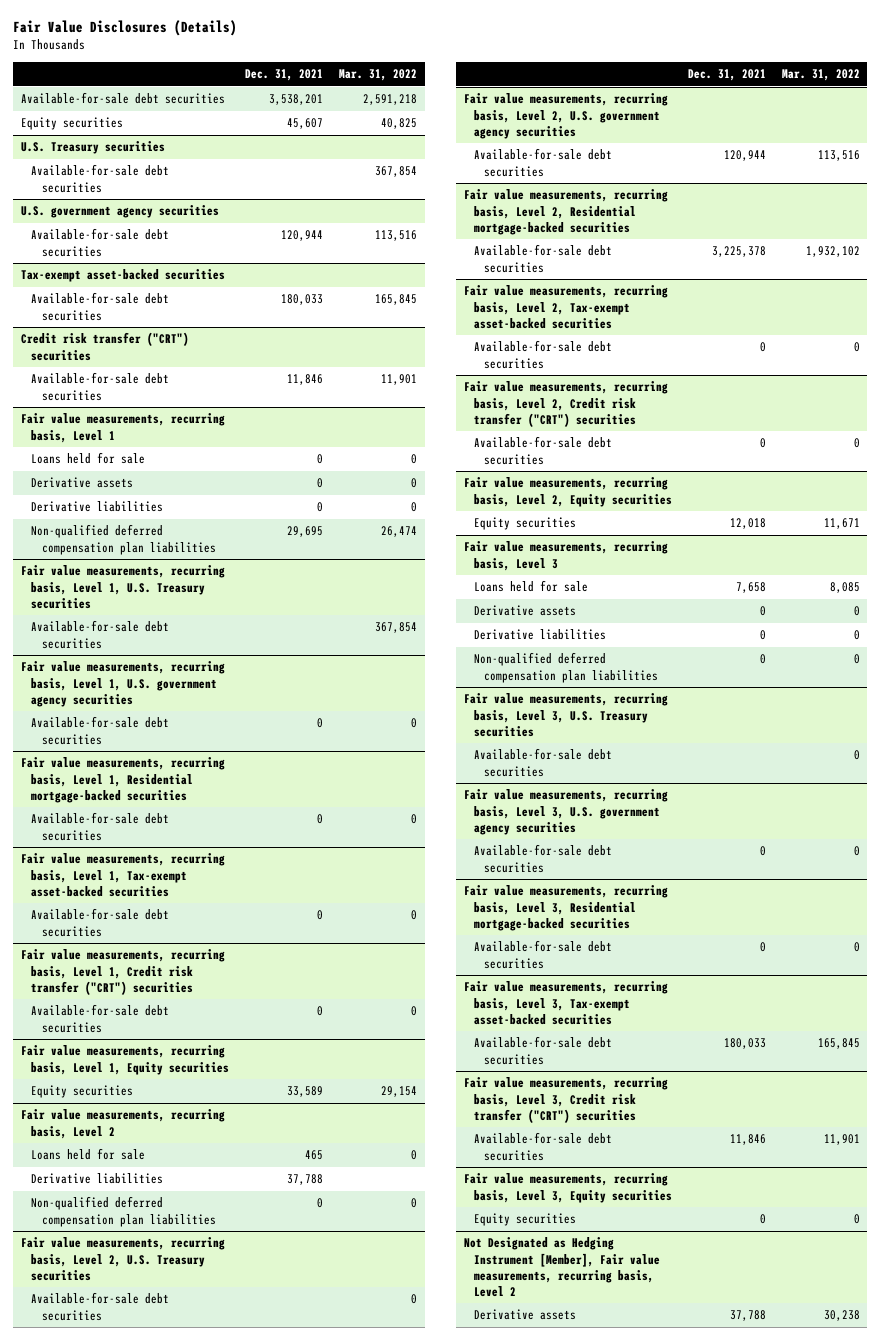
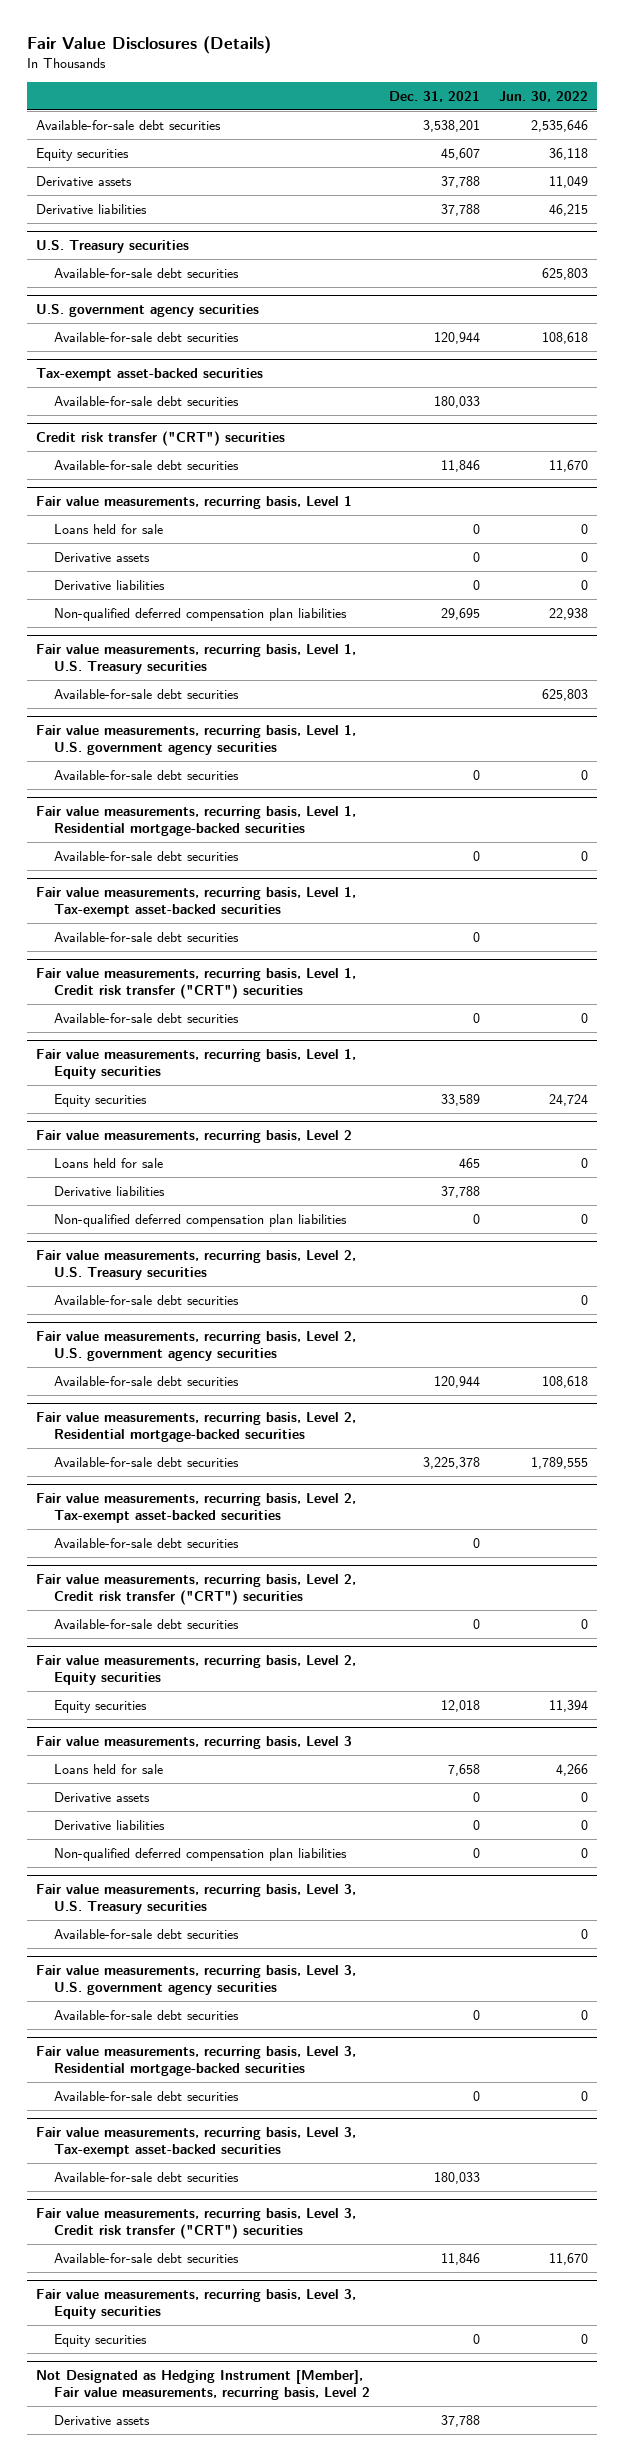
- | Dec. 31, 2021 | Mar. 31, 2022
+ | Dec. 31, 2021 | Jun. 30, 2022
+ Derivative assets | 37,788 | 11,049
+ Derivative liabilities | 37,788 | 46,215

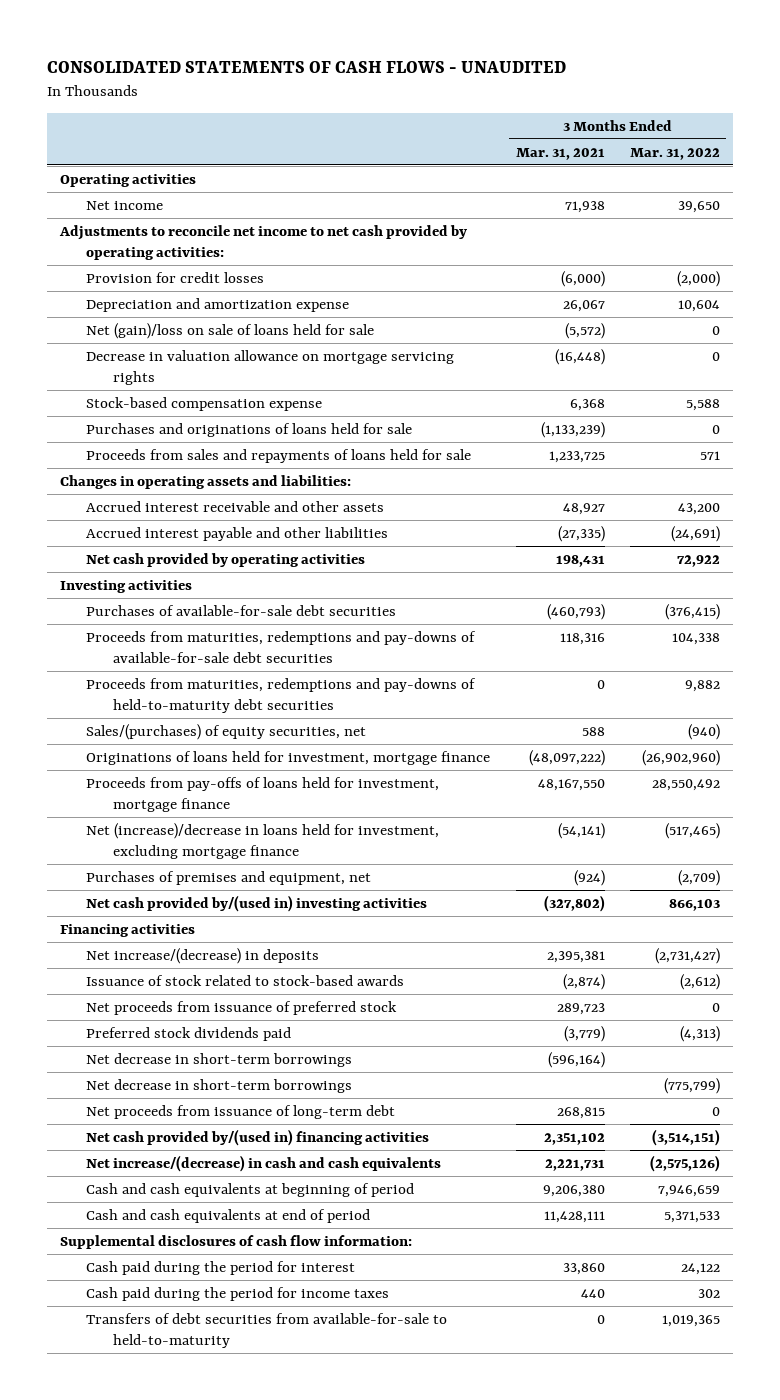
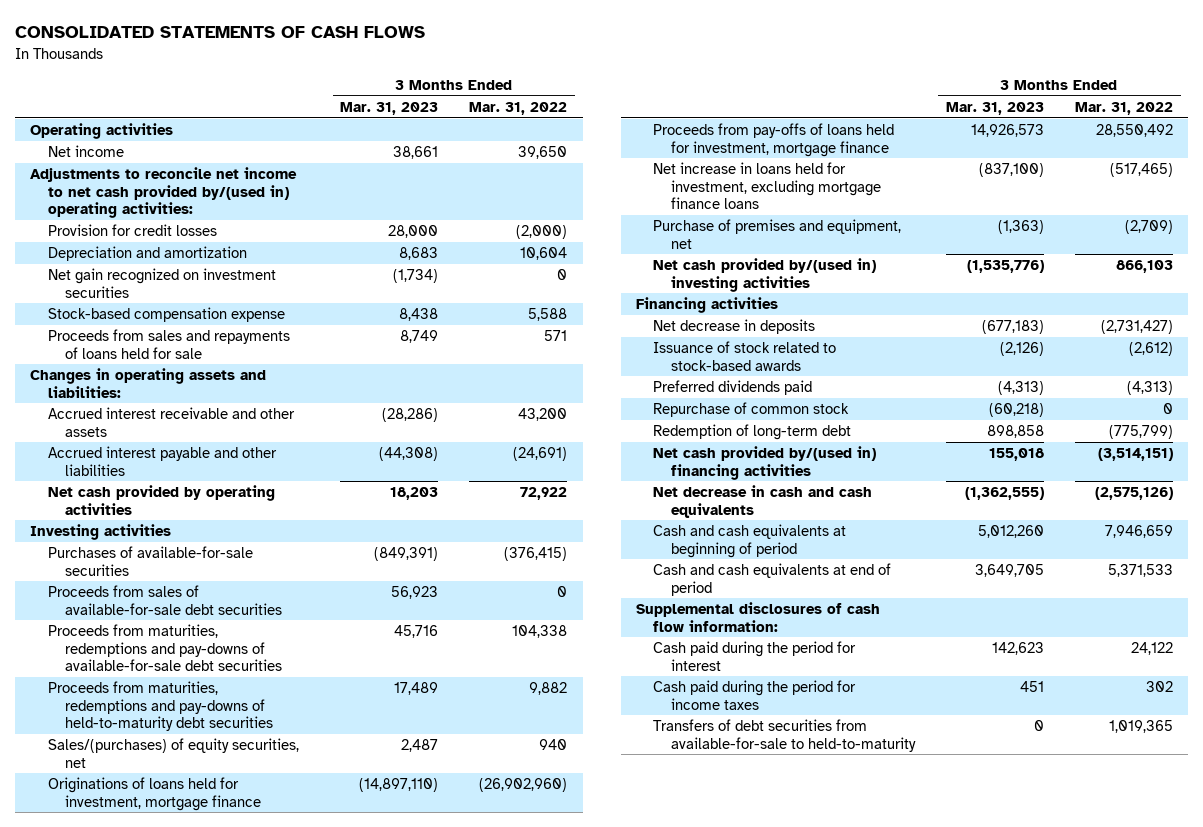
- CONSOLIDATED STATEMENTS OF CASH FLOWS - UNAUDITED
+ CONSOLIDATED STATEMENTS OF CASH FLOWS
- | 3 Months Ended Mar. 31, 2021 | 3 Months Ended Mar. 31, 2022
+ | 3 Months Ended Mar. 31, 2023 | 3 Months Ended Mar. 31, 2022
- Adjustments to reconcile net income to net cash provided by operating activities:
+ Adjustments to reconcile net income to net cash provided by/(used in) operating activities:
- Depreciation and amortization expense | 26,067 | 10,604
- Net (gain)/loss on sale of loans held for sale | (5,572) | 0
- Decrease in valuation allowance on mortgage servicing rights | (16,448) | 0
+ Depreciation and amortization | 8,683 | 10,604
+ Net gain recognized on investment securities | (1,734) | 0
- Purchases and originations of loans held for sale | (1,133,239) | 0
- Purchases of available-for-sale debt securities | (460,793) | (376,415)
+ Purchases of available-for-sale securities | (849,391) | (376,415)
+ Proceeds from sales of available-for-sale debt securities | 56,923 | 0
- Sales/(purchases) of equity securities, net | 588 | (940)
+ Sales/(purchases) of equity securities, net | 2,487 | 940
- Net (increase)/decrease in loans held for investment, excluding mortgage finance | (54,141) | (517,465)
- Purchases of premises and equipment, net | (924) | (2,709)
+ Net increase in loans held for investment, excluding mortgage finance loans | (837,100) | (517,465)
+ Purchase of premises and equipment, net | (1,363) | (2,709)
- Net increase/(decrease) in deposits | 2,395,381 | (2,731,427)
+ Net decrease in deposits | (677,183) | (2,731,427)
- Net proceeds from issuance of preferred stock | 289,723 | 0
- Preferred stock dividends paid | (3,779) | (4,313)
- Net decrease in short-term borrowings | (596,164) |
- Net decrease in short-term borrowings | | (775,799)
- Net proceeds from issuance of long-term debt | 268,815 | 0
+ Preferred dividends paid | (4,313) | (4,313)
+ Repurchase of common stock | (60,218) | 0
+ Redemption of long-term debt | 898,858 | (775,799)
- Net increase/(decrease) in cash and cash equivalents | 2,221,731 | (2,575,126)
+ Net decrease in cash and cash equivalents | (1,362,555) | (2,575,126)

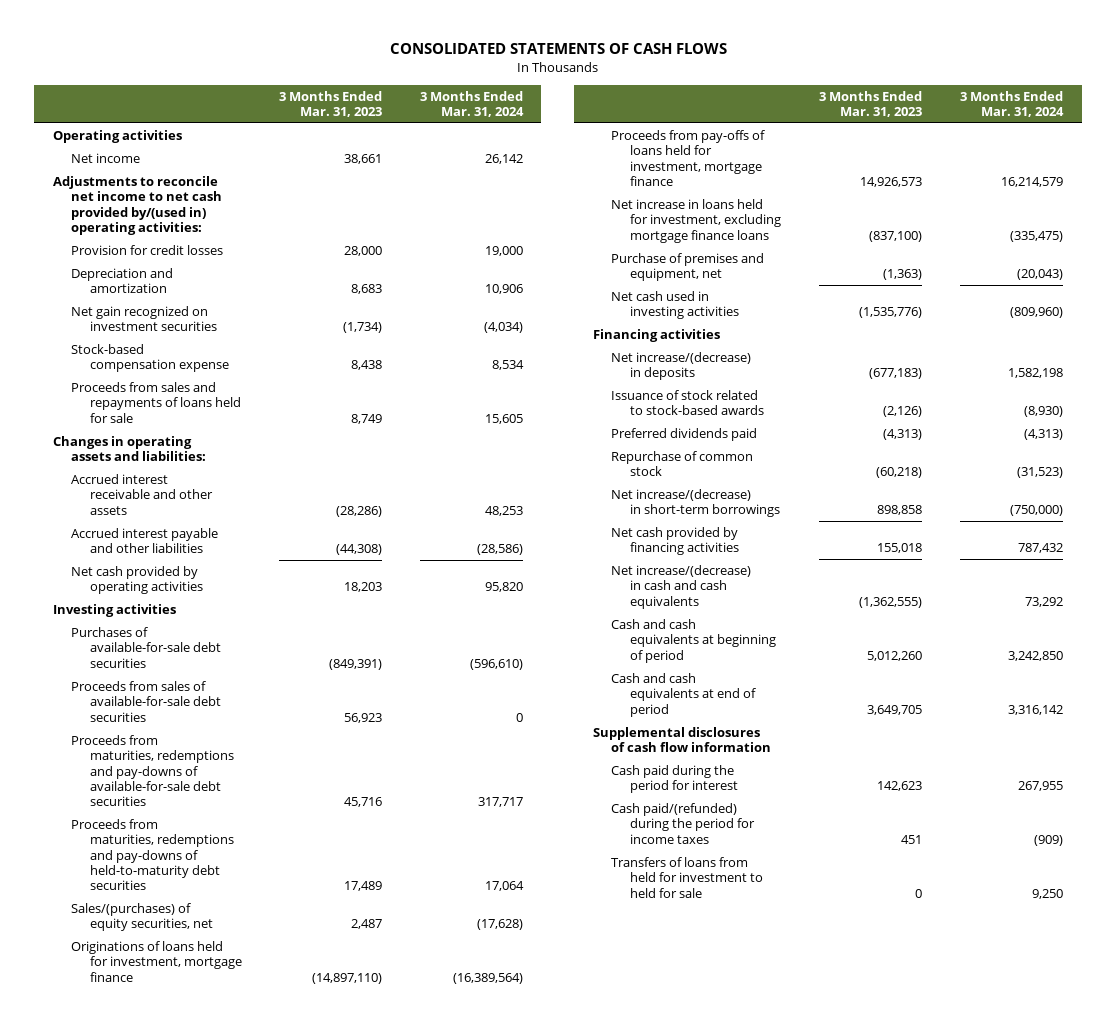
- | 3 Months Ended Mar. 31, 2023 | 3 Months Ended Mar. 31, 2022
+ | 3 Months Ended Mar. 31, 2023 | 3 Months Ended Mar. 31, 2024
- Purchases of available-for-sale securities | (849,391) | (376,415)
+ Purchases of available-for-sale debt securities | (849,391) | (596,610)
- Net cash provided by/(used in) investing activities | (1,535,776) | 866,103
+ Net cash used in investing activities | (1,535,776) | (809,960)
- Net decrease in deposits | (677,183) | (2,731,427)
+ Net increase/(decrease) in deposits | (677,183) | 1,582,198
- Redemption of long-term debt | 898,858 | (775,799)
- Net cash provided by/(used in) financing activities | 155,018 | (3,514,151)
- Net decrease in cash and cash equivalents | (1,362,555) | (2,575,126)
+ Net increase/(decrease) in short-term borrowings | 898,858 | (750,000)
+ Net cash provided by financing activities | 155,018 | 787,432
+ Net increase/(decrease) in cash and cash equivalents | (1,362,555) | 73,292
- Supplemental disclosures of cash flow information:
+ Supplemental disclosures of cash flow information
- Cash paid during the period for income taxes | 451 | 302
- Transfers of debt securities from available-for-sale to held-to-maturity | 0 | 1,019,365
+ Cash paid/(refunded) during the period for income taxes | 451 | (909)
+ Transfers of loans from held for investment to held for sale | 0 | 9,250

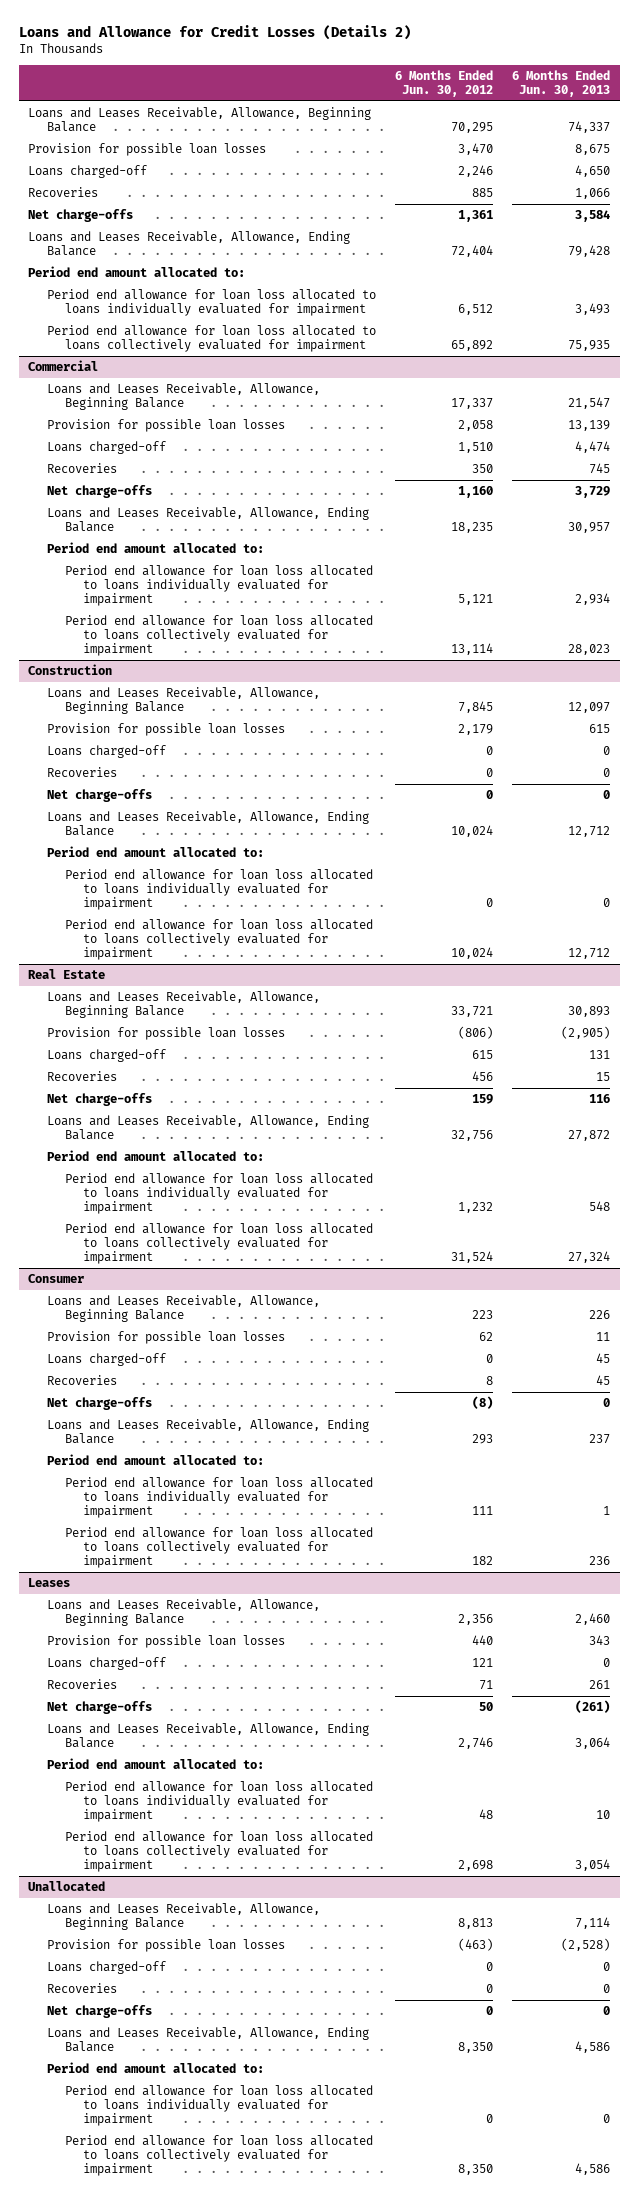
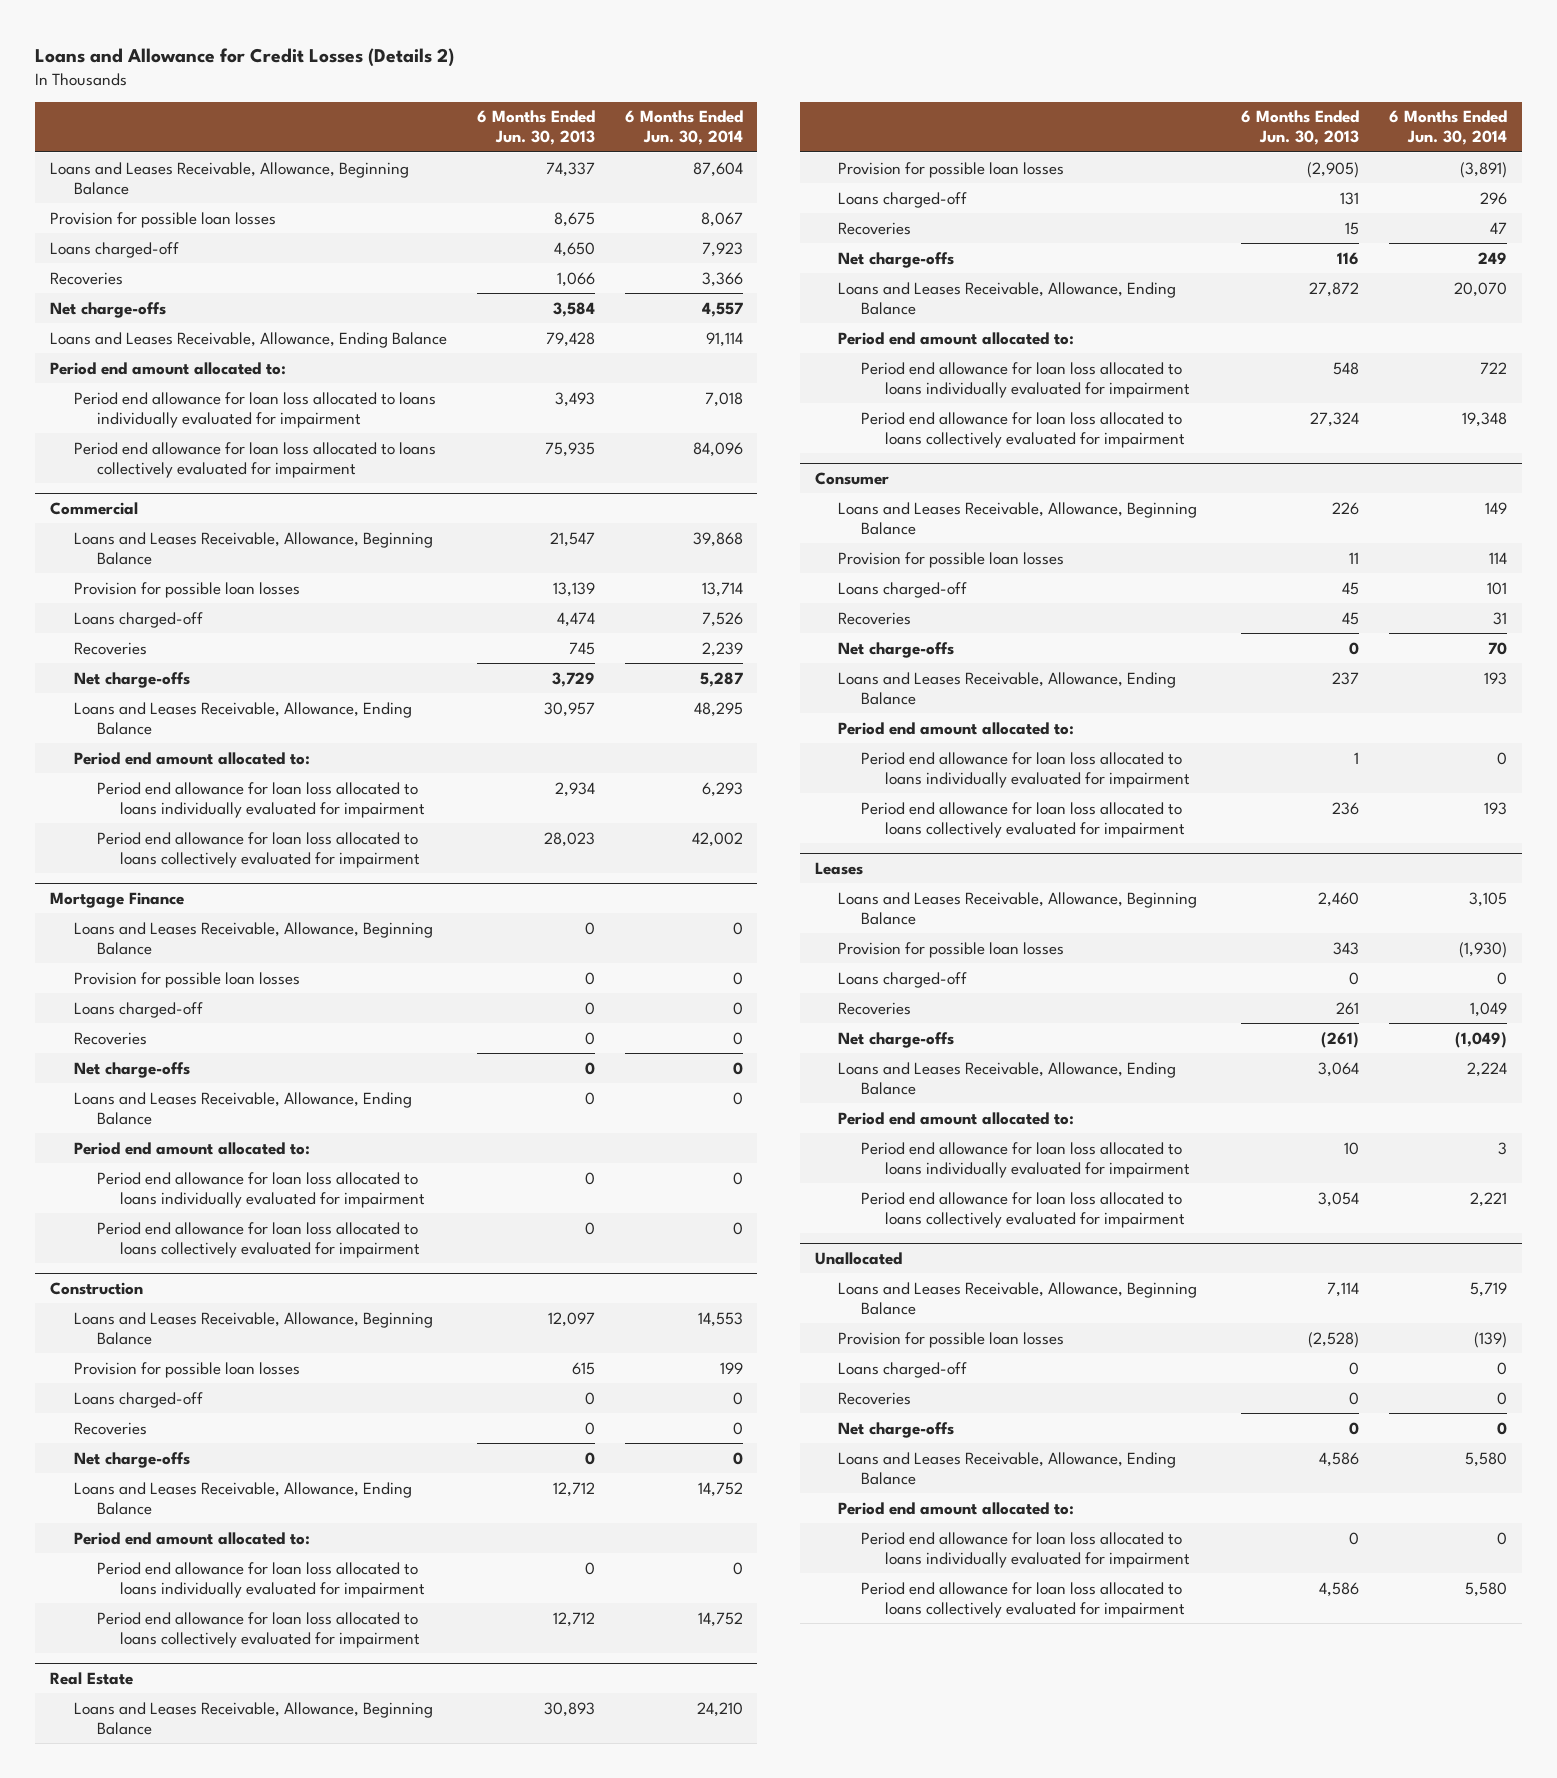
- | 6 Months Ended Jun. 30, 2012 | 6 Months Ended Jun. 30, 2013
+ | 6 Months Ended Jun. 30, 2013 | 6 Months Ended Jun. 30, 2014
+ Mortgage Finance
+ Loans and Leases Receivable, Allowance, Beginning Balance | 0 | 0
+ Provision for possible loan losses | 0 | 0
+ Loans charged-off | 0 | 0
+ Recoveries | 0 | 0
+ Net charge-offs | 0 | 0
+ Loans and Leases Receivable, Allowance, Ending Balance | 0 | 0
+ Period end amount allocated to:
+ Period end allowance for loan loss allocated to loans individually evaluated for impairment | 0 | 0
+ Period end allowance for loan loss allocated to loans collectively evaluated for impairment | 0 | 0

